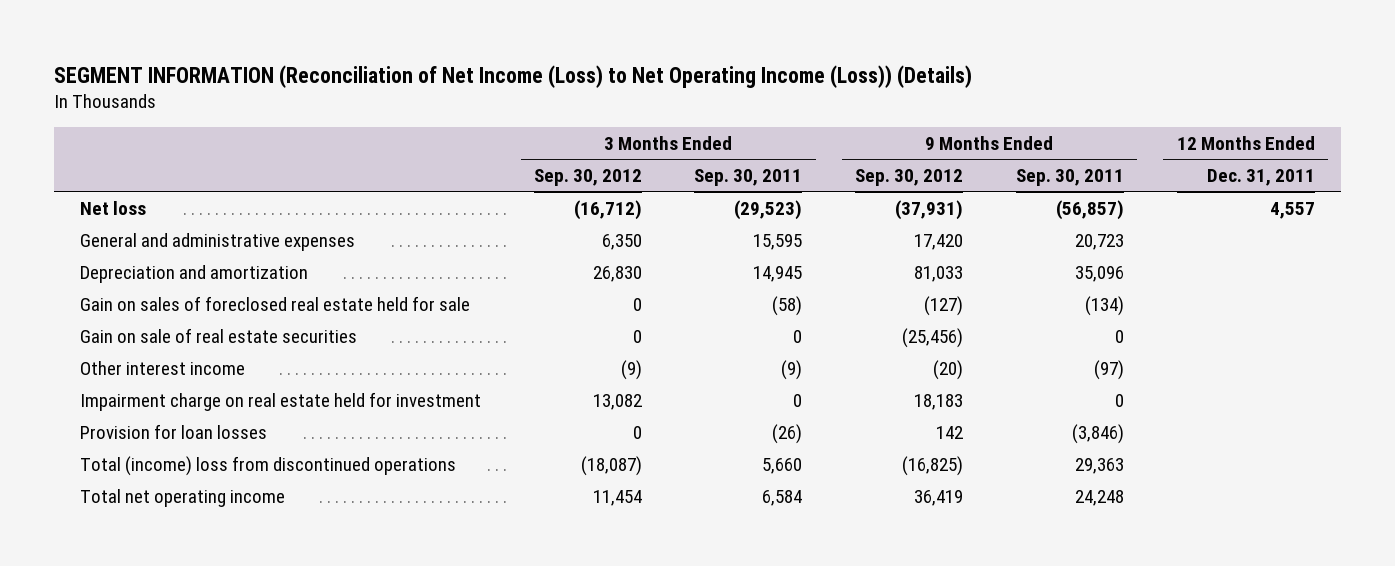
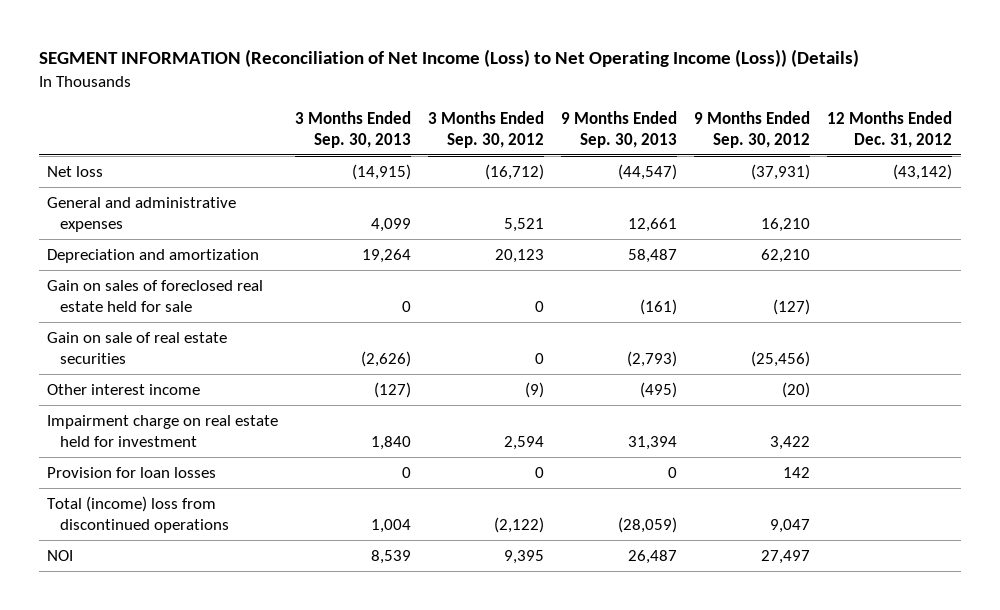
- | 3 Months Ended Sep. 30, 2012 | 3 Months Ended Sep. 30, 2011 | 9 Months Ended Sep. 30, 2012 | 9 Months Ended Sep. 30, 2011 | 12 Months Ended Dec. 31, 2011
+ | 3 Months Ended Sep. 30, 2013 | 3 Months Ended Sep. 30, 2012 | 9 Months Ended Sep. 30, 2013 | 9 Months Ended Sep. 30, 2012 | 12 Months Ended Dec. 31, 2012
- General and administrative expenses | 6,350 | 15,595 | 17,420 | 20,723 |
- Depreciation and amortization | 26,830 | 14,945 | 81,033 | 35,096 |
+ General and administrative expenses | 4,099 | 5,521 | 12,661 | 16,210 |
+ Depreciation and amortization | 19,264 | 20,123 | 58,487 | 62,210 |
- Impairment charge on real estate held for investment | 13,082 | 0 | 18,183 | 0 |
+ Impairment charge on real estate held for investment | 1,840 | 2,594 | 31,394 | 3,422 |
- Total (income) loss from discontinued operations | (18,087) | 5,660 | (16,825) | 29,363 |
- Total net operating income | 11,454 | 6,584 | 36,419 | 24,248 |
+ Total (income) loss from discontinued operations | 1,004 | (2,122) | (28,059) | 9,047 |
+ NOI | 8,539 | 9,395 | 26,487 | 27,497 |

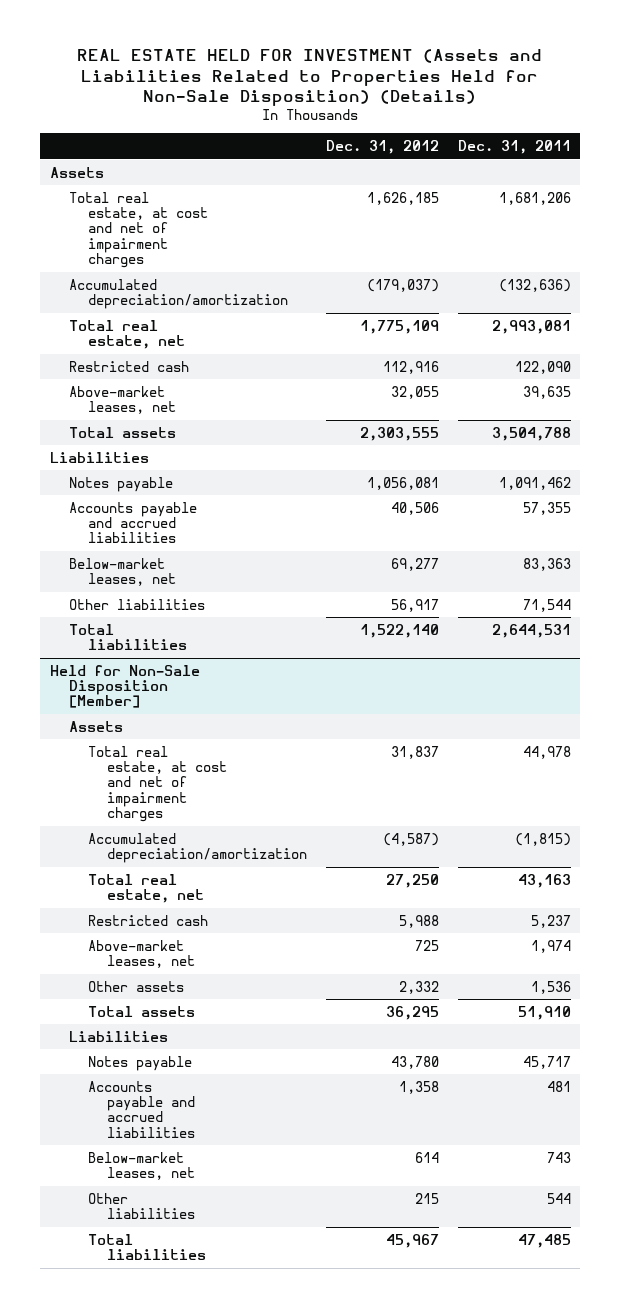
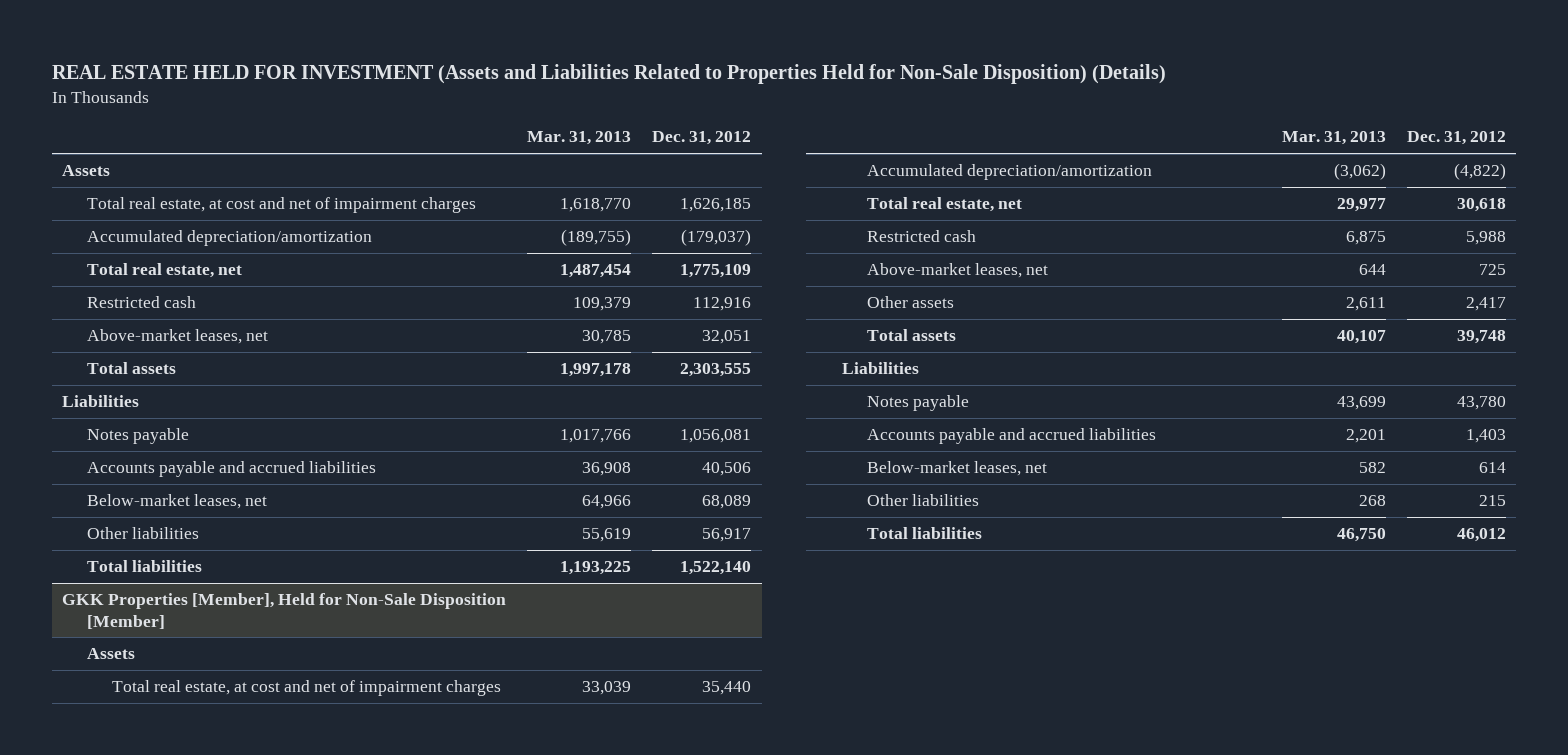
- | Dec. 31, 2012 | Dec. 31, 2011
+ | Mar. 31, 2013 | Dec. 31, 2012
- Above-market leases, net | 32,055 | 39,635
+ Above-market leases, net | 30,785 | 32,051
- Below-market leases, net | 69,277 | 83,363
+ Below-market leases, net | 64,966 | 68,089
- Held for Non-Sale Disposition [Member]
+ GKK Properties [Member], Held for Non-Sale Disposition [Member]
- Total real estate, at cost and net of impairment charges | 31,837 | 44,978
- Accumulated depreciation/amortization | (4,587) | (1,815)
- Total real estate, net | 27,250 | 43,163
+ Total real estate, at cost and net of impairment charges | 33,039 | 35,440
+ Accumulated depreciation/amortization | (3,062) | (4,822)
+ Total real estate, net | 29,977 | 30,618
- Other assets | 2,332 | 1,536
- Total assets | 36,295 | 51,910
+ Other assets | 2,611 | 2,417
+ Total assets | 40,107 | 39,748
- Accounts payable and accrued liabilities | 1,358 | 481
+ Accounts payable and accrued liabilities | 2,201 | 1,403
- Total liabilities | 45,967 | 47,485
+ Total liabilities | 46,750 | 46,012

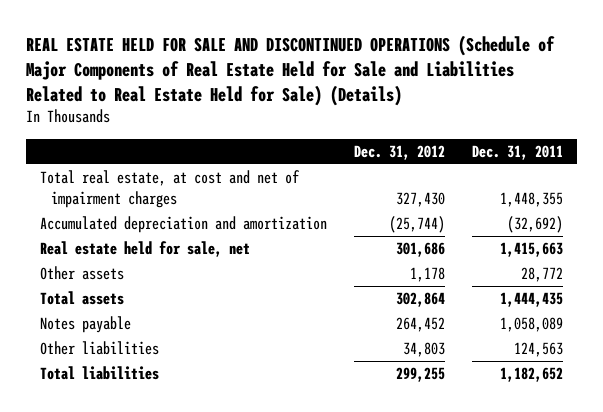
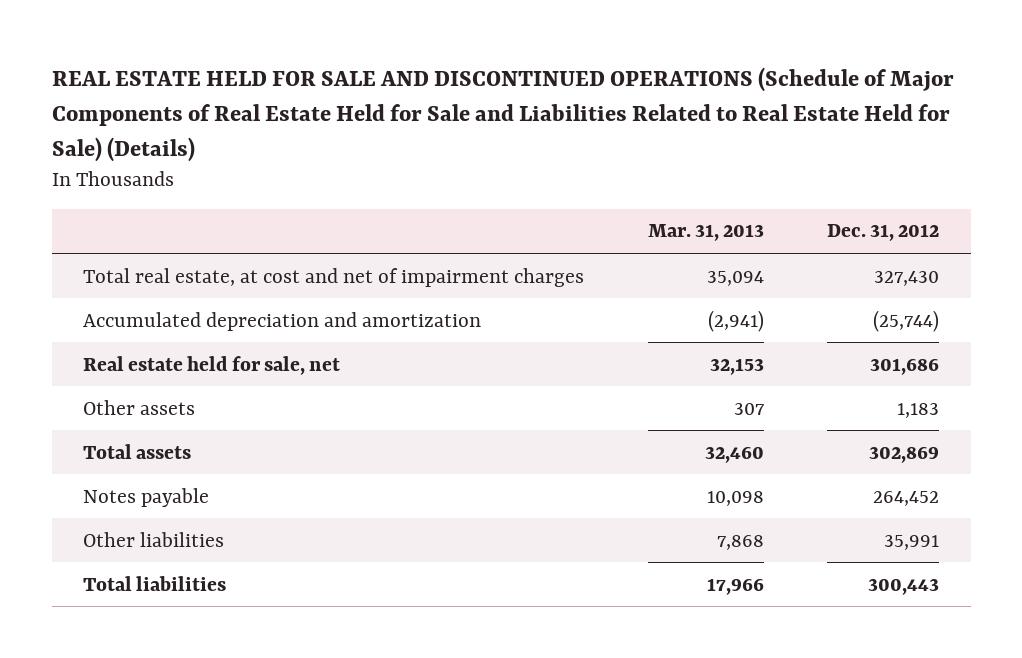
- | Dec. 31, 2012 | Dec. 31, 2011
+ | Mar. 31, 2013 | Dec. 31, 2012
- Other assets | 1,178 | 28,772
- Total assets | 302,864 | 1,444,435
+ Other assets | 307 | 1,183
+ Total assets | 32,460 | 302,869
- Other liabilities | 34,803 | 124,563
- Total liabilities | 299,255 | 1,182,652
+ Other liabilities | 7,868 | 35,991
+ Total liabilities | 17,966 | 300,443

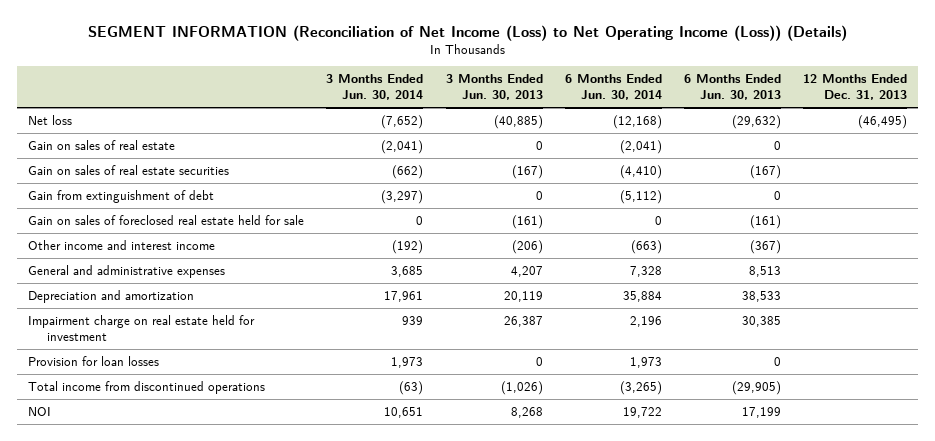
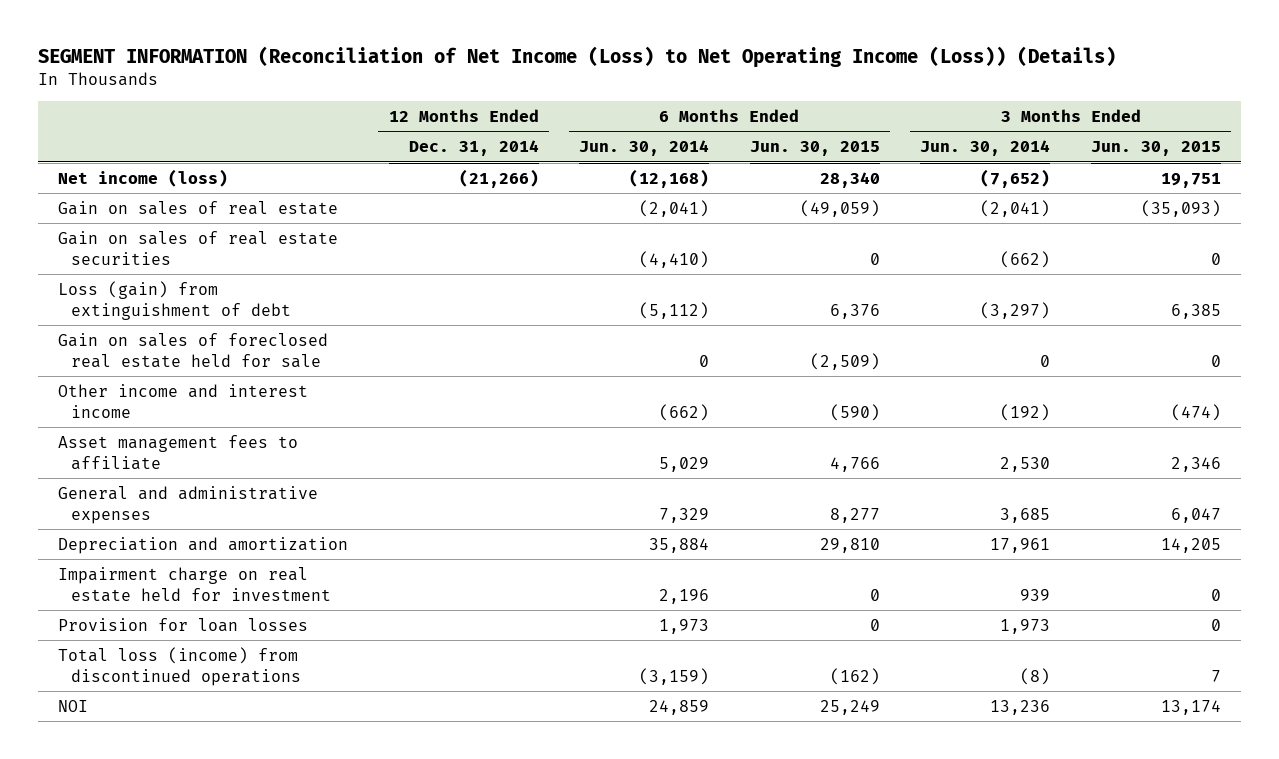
- | 3 Months Ended Jun. 30, 2014 | 3 Months Ended Jun. 30, 2013 | 6 Months Ended Jun. 30, 2014 | 6 Months Ended Jun. 30, 2013 | 12 Months Ended Dec. 31, 2013
+ | 12 Months Ended Dec. 31, 2014 | 6 Months Ended Jun. 30, 2014 | 6 Months Ended Jun. 30, 2015 | 3 Months Ended Jun. 30, 2014 | 3 Months Ended Jun. 30, 2015
- Net loss | (7,652) | (40,885) | (12,168) | (29,632) | (46,495)
+ Net income (loss) | (21,266) | (12,168) | 28,340 | (7,652) | 19,751
- Gain from extinguishment of debt | (3,297) | 0 | (5,112) | 0 |
+ Loss (gain) from extinguishment of debt | | (5,112) | 6,376 | (3,297) | 6,385
- Other income and interest income | (192) | (206) | (663) | (367) |
- General and administrative expenses | 3,685 | 4,207 | 7,328 | 8,513 |
+ Other income and interest income | | (662) | (590) | (192) | (474)
+ Asset management fees to affiliate | | 5,029 | 4,766 | 2,530 | 2,346
+ General and administrative expenses | | 7,329 | 8,277 | 3,685 | 6,047
- Total income from discontinued operations | (63) | (1,026) | (3,265) | (29,905) |
- NOI | 10,651 | 8,268 | 19,722 | 17,199 |
+ Total loss (income) from discontinued operations | | (3,159) | (162) | (8) | 7
+ NOI | | 24,859 | 25,249 | 13,236 | 13,174

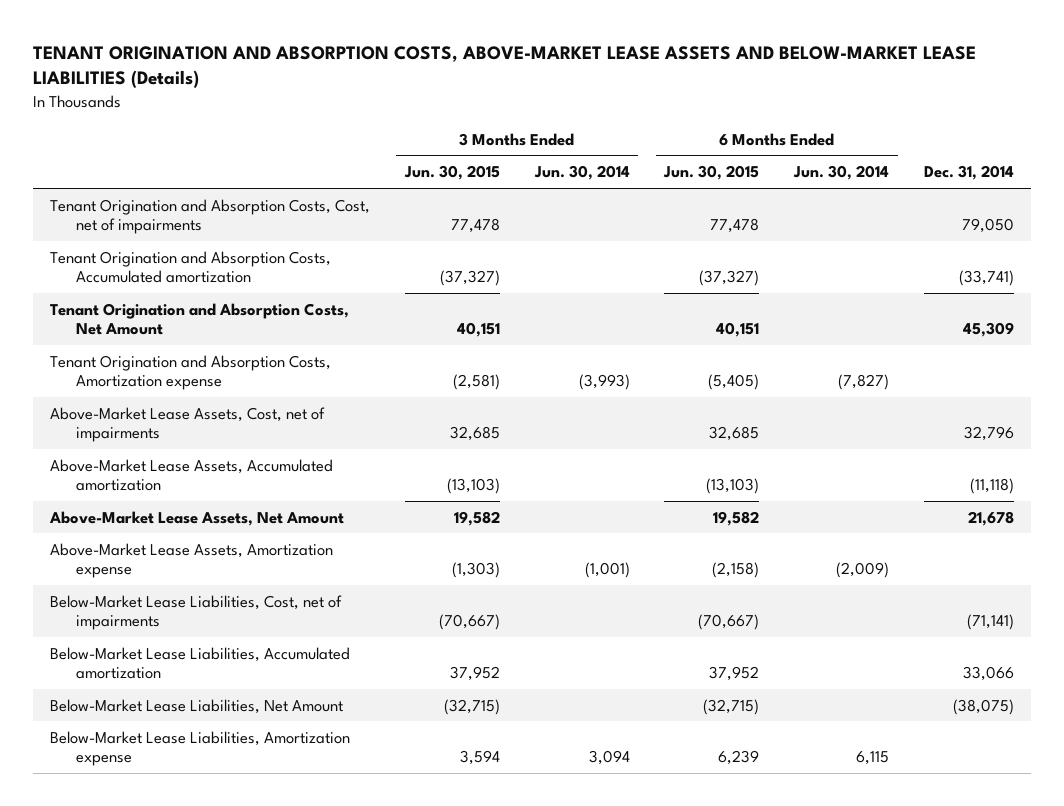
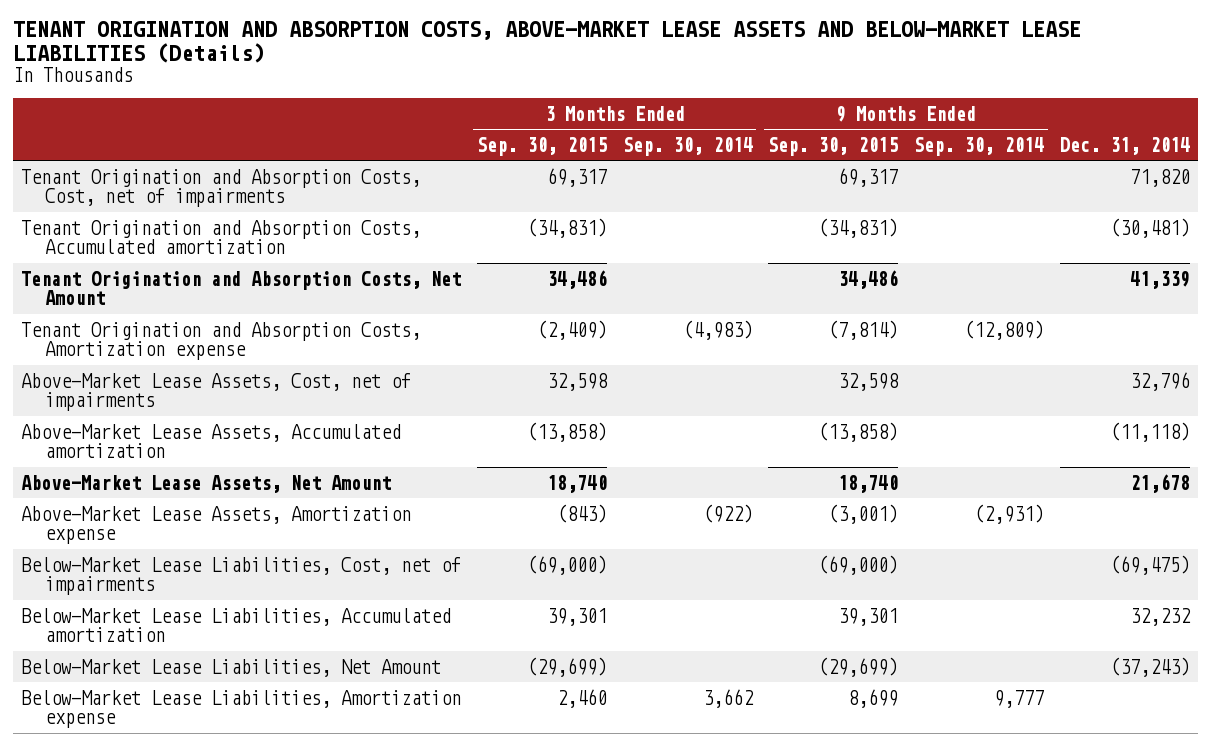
- | 3 Months Ended Jun. 30, 2015 | 3 Months Ended Jun. 30, 2014 | 6 Months Ended Jun. 30, 2015 | 6 Months Ended Jun. 30, 2014 | Dec. 31, 2014
+ | 3 Months Ended Sep. 30, 2015 | 3 Months Ended Sep. 30, 2014 | 9 Months Ended Sep. 30, 2015 | 9 Months Ended Sep. 30, 2014 | Dec. 31, 2014
- Tenant Origination and Absorption Costs, Cost, net of impairments | 77,478 | | 77,478 | | 79,050
- Tenant Origination and Absorption Costs, Accumulated amortization | (37,327) | | (37,327) | | (33,741)
- Tenant Origination and Absorption Costs, Net Amount | 40,151 | | 40,151 | | 45,309
+ Tenant Origination and Absorption Costs, Cost, net of impairments | 69,317 | | 69,317 | | 71,820
+ Tenant Origination and Absorption Costs, Accumulated amortization | (34,831) | | (34,831) | | (30,481)
+ Tenant Origination and Absorption Costs, Net Amount | 34,486 | | 34,486 | | 41,339
- Below-Market Lease Liabilities, Cost, net of impairments | (70,667) | | (70,667) | | (71,141)
- Below-Market Lease Liabilities, Accumulated amortization | 37,952 | | 37,952 | | 33,066
- Below-Market Lease Liabilities, Net Amount | (32,715) | | (32,715) | | (38,075)
+ Below-Market Lease Liabilities, Cost, net of impairments | (69,000) | | (69,000) | | (69,475)
+ Below-Market Lease Liabilities, Accumulated amortization | 39,301 | | 39,301 | | 32,232
+ Below-Market Lease Liabilities, Net Amount | (29,699) | | (29,699) | | (37,243)

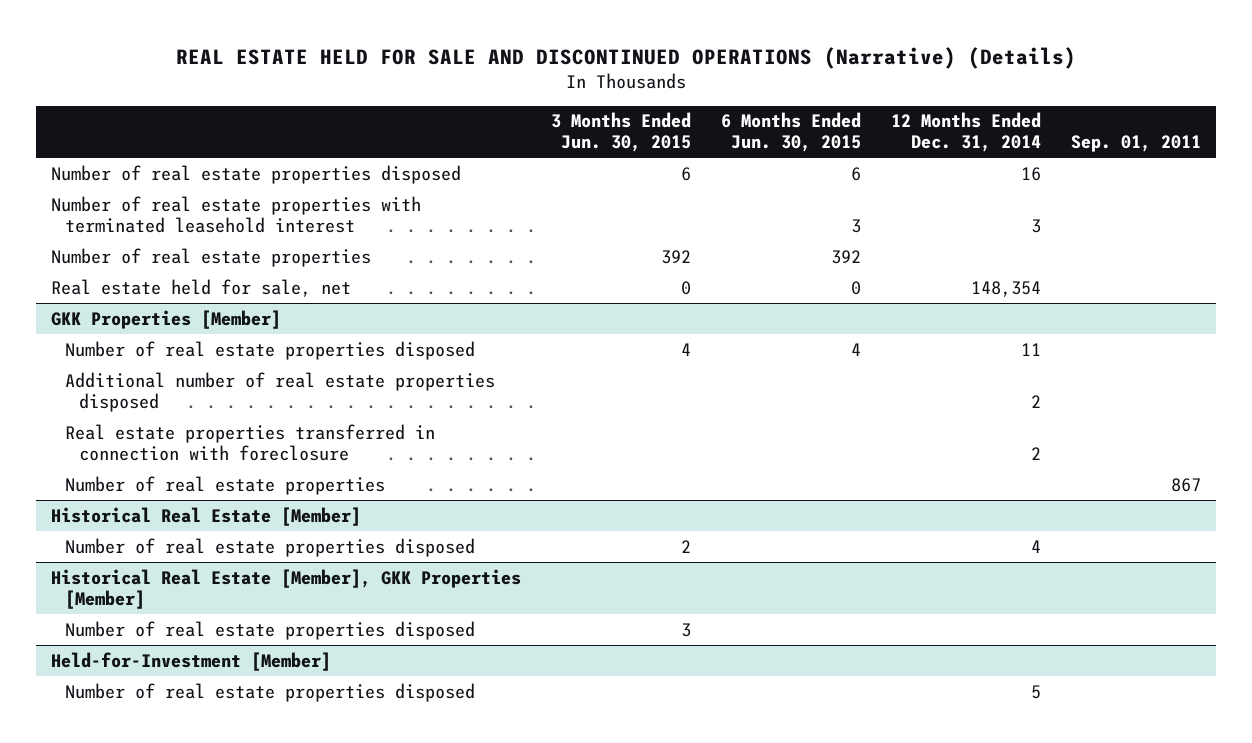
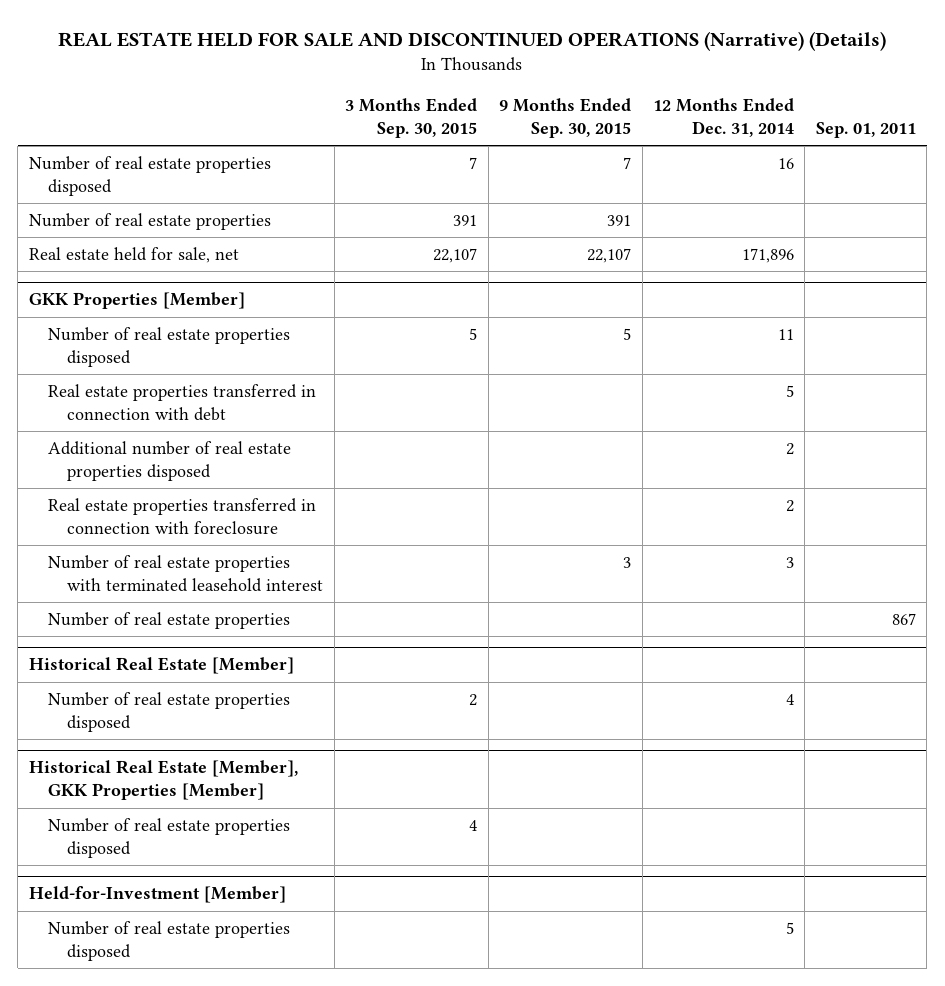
- | 3 Months Ended Jun. 30, 2015 | 6 Months Ended Jun. 30, 2015 | 12 Months Ended Dec. 31, 2014 | Sep. 01, 2011
+ | 3 Months Ended Sep. 30, 2015 | 9 Months Ended Sep. 30, 2015 | 12 Months Ended Dec. 31, 2014 | Sep. 01, 2011
- Number of real estate properties with terminated leasehold interest | | 3 | 3 |
- Real estate held for sale, net | 0 | 0 | 148,354 |
+ Real estate held for sale, net | 22,107 | 22,107 | 171,896 |
@ GKK Properties [Member]
+ Real estate properties transferred in connection with debt | | | 5 |
+ Number of real estate properties with terminated leasehold interest | | 3 | 3 |

